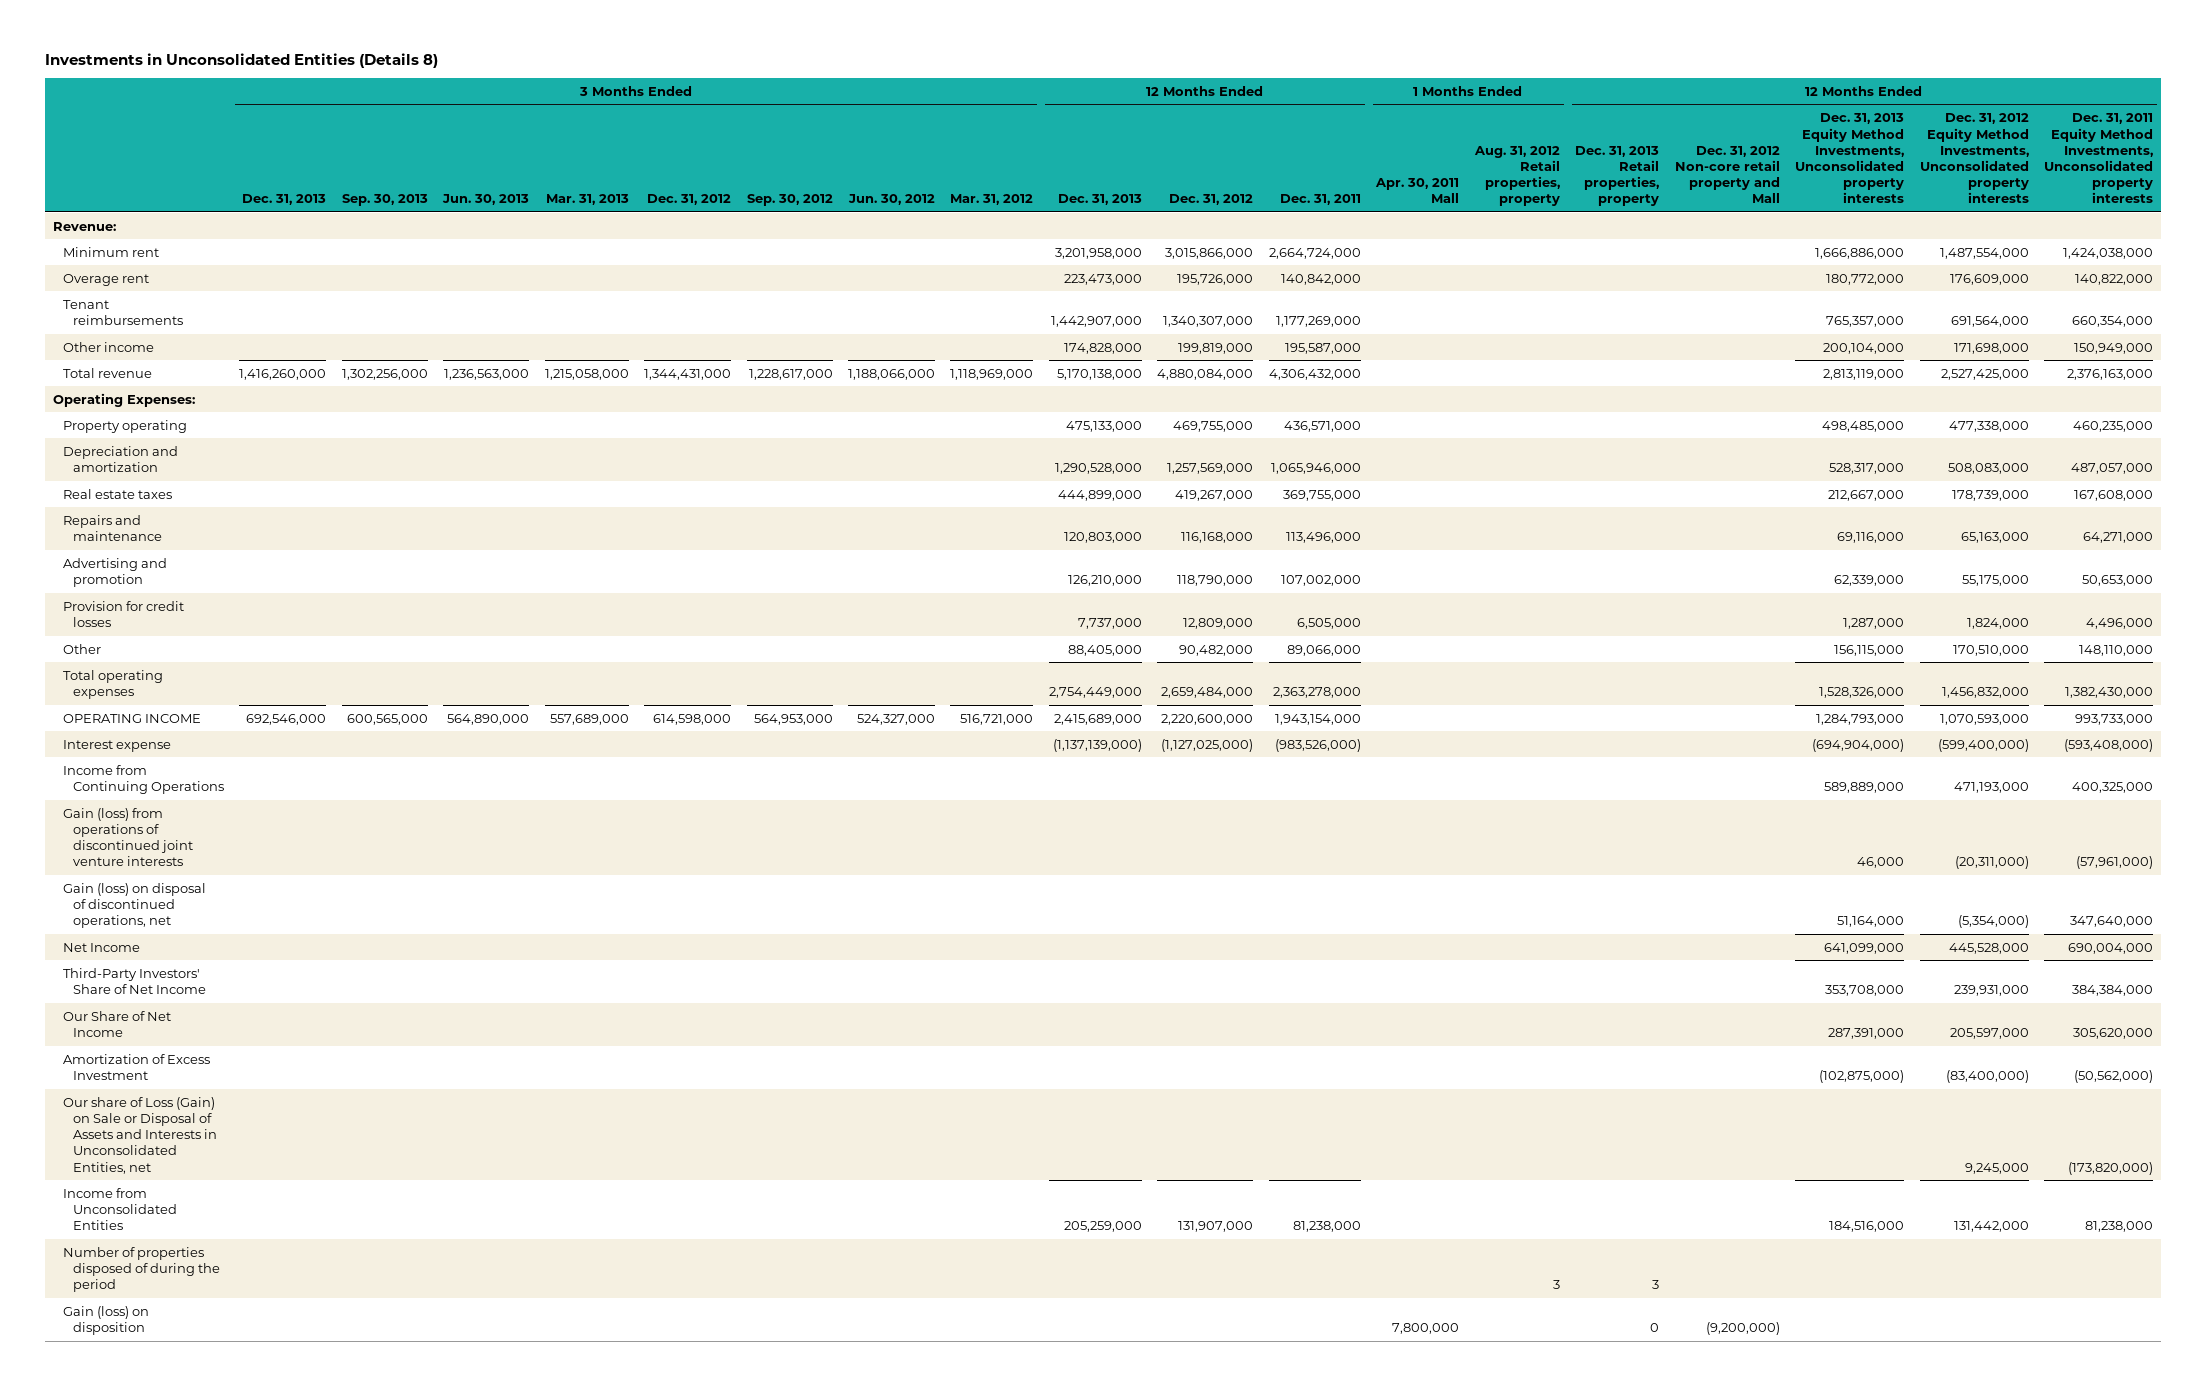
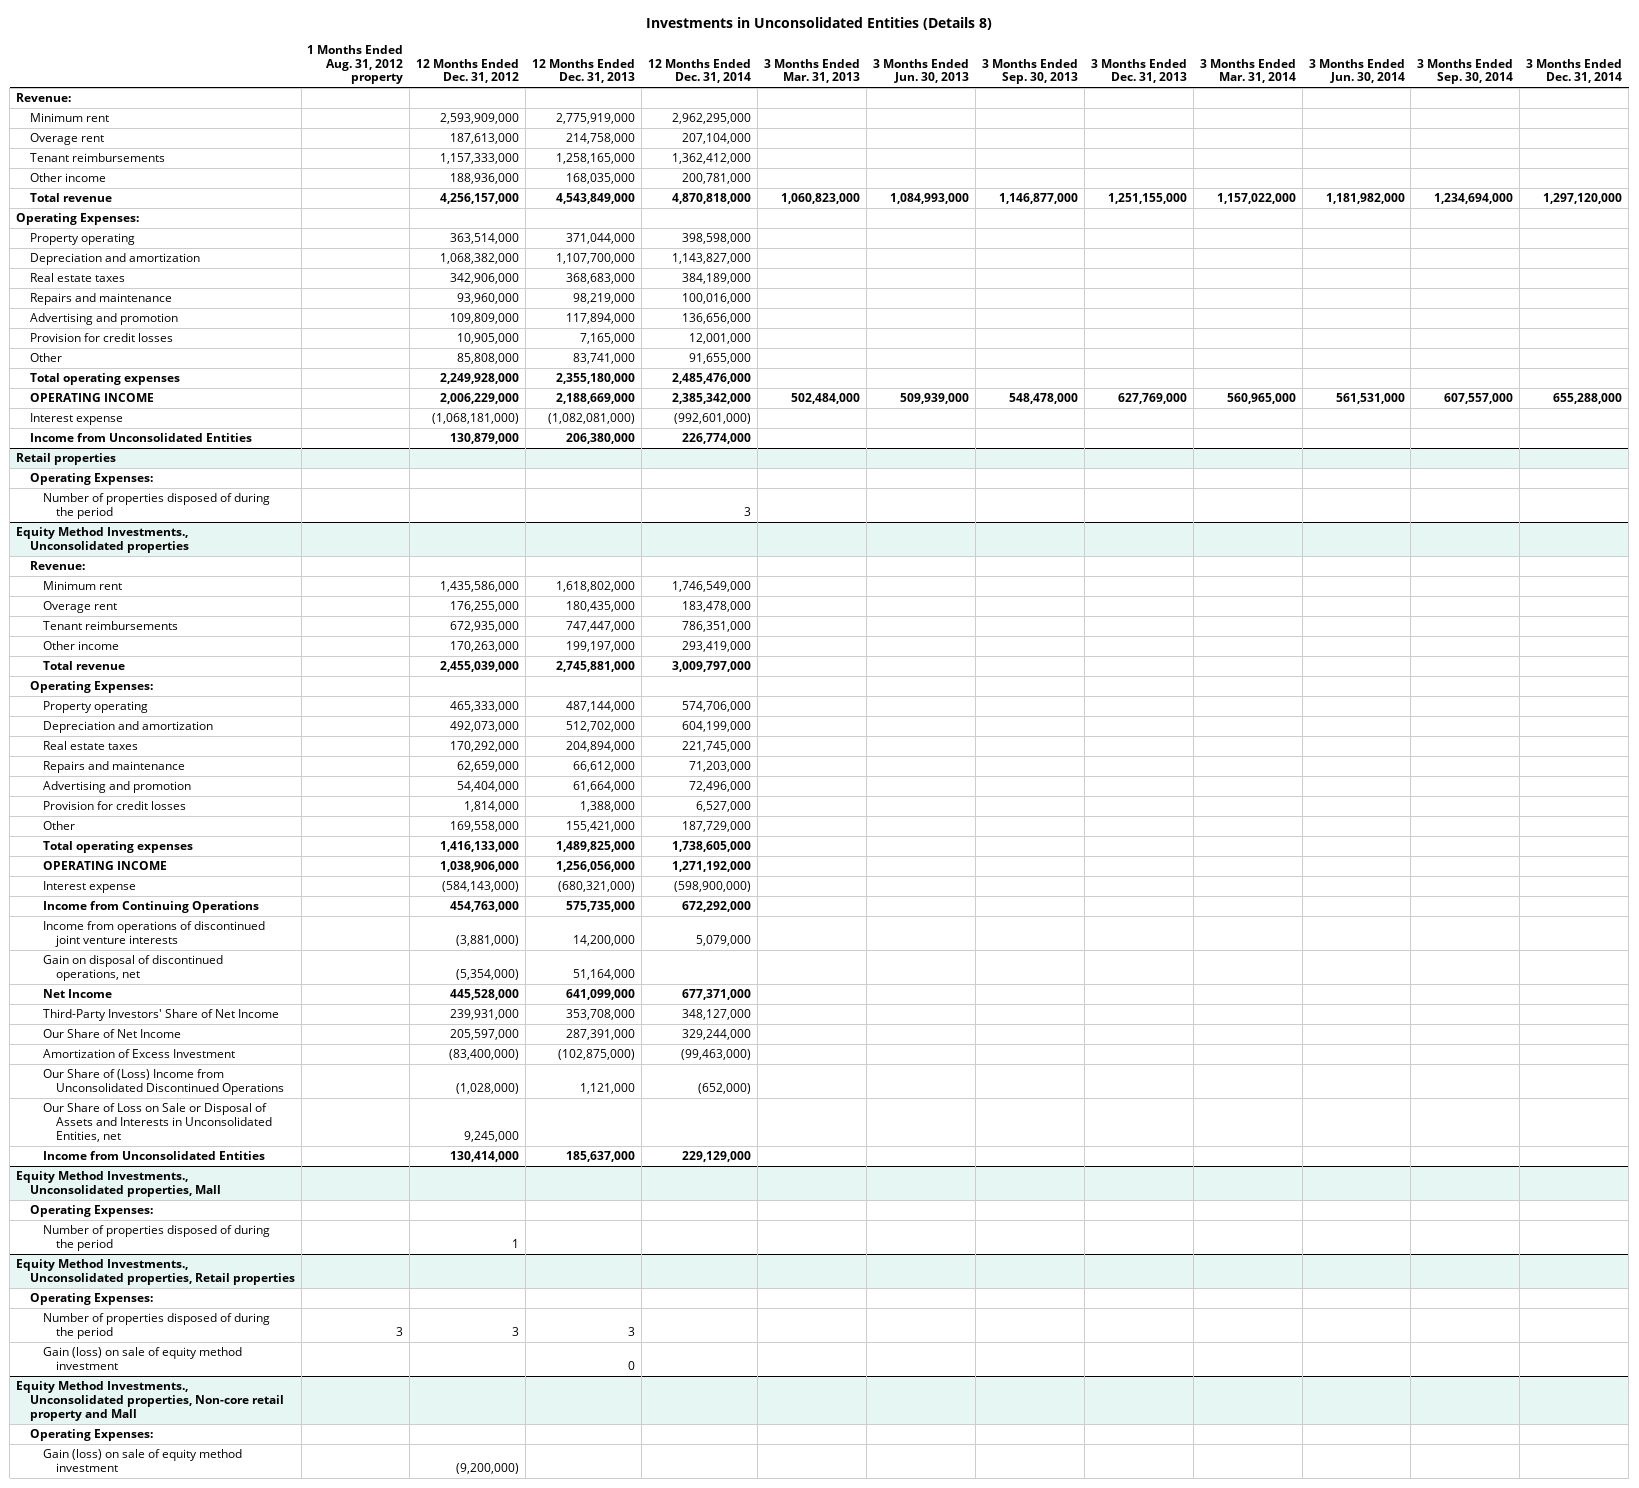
- | 3 Months Ended Dec. 31, 2013 | 3 Months Ended Sep. 30, 2013 | 3 Months Ended Jun. 30, 2013 | 3 Months Ended Mar. 31, 2013 | 3 Months Ended Dec. 31, 2012 | 3 Months Ended Sep. 30, 2012 | 3 Months Ended Jun. 30, 2012 | 3 Months Ended Mar. 31, 2012 | 12 Months Ended Dec. 31, 2013 | 12 Months Ended Dec. 31, 2012 | 12 Months Ended Dec. 31, 2011 | 1 Months Ended Apr. 30, 2011 Mall | 1 Months Ended Aug. 31, 2012 Retail properties, property | 12 Months Ended Dec. 31, 2013 Retail properties, property | 12 Months Ended Dec. 31, 2012 Non-core retail property and Mall | 12 Months Ended Dec. 31, 2013 Equity Method Investments, Unconsolidated property interests | 12 Months Ended Dec. 31, 2012 Equity Method Investments, Unconsolidated property interests | 12 Months Ended Dec. 31, 2011 Equity Method Investments, Unconsolidated property interests
+ | 1 Months Ended Aug. 31, 2012 property | 12 Months Ended Dec. 31, 2012 | 12 Months Ended Dec. 31, 2013 | 12 Months Ended Dec. 31, 2014 | 3 Months Ended Mar. 31, 2013 | 3 Months Ended Jun. 30, 2013 | 3 Months Ended Sep. 30, 2013 | 3 Months Ended Dec. 31, 2013 | 3 Months Ended Mar. 31, 2014 | 3 Months Ended Jun. 30, 2014 | 3 Months Ended Sep. 30, 2014 | 3 Months Ended Dec. 31, 2014
- Minimum rent | | | | | | | | | 3,201,958,000 | 3,015,866,000 | 2,664,724,000 | | | | | 1,666,886,000 | 1,487,554,000 | 1,424,038,000
- Overage rent | | | | | | | | | 223,473,000 | 195,726,000 | 140,842,000 | | | | | 180,772,000 | 176,609,000 | 140,822,000
- Tenant reimbursements | | | | | | | | | 1,442,907,000 | 1,340,307,000 | 1,177,269,000 | | | | | 765,357,000 | 691,564,000 | 660,354,000
- Other income | | | | | | | | | 174,828,000 | 199,819,000 | 195,587,000 | | | | | 200,104,000 | 171,698,000 | 150,949,000
- Total revenue | 1,416,260,000 | 1,302,256,000 | 1,236,563,000 | 1,215,058,000 | 1,344,431,000 | 1,228,617,000 | 1,188,066,000 | 1,118,969,000 | 5,170,138,000 | 4,880,084,000 | 4,306,432,000 | | | | | 2,813,119,000 | 2,527,425,000 | 2,376,163,000
+ Minimum rent | | 2,593,909,000 | 2,775,919,000 | 2,962,295,000 | | | | | | | |
+ Overage rent | | 187,613,000 | 214,758,000 | 207,104,000 | | | | | | | |
+ Tenant reimbursements | | 1,157,333,000 | 1,258,165,000 | 1,362,412,000 | | | | | | | |
+ Other income | | 188,936,000 | 168,035,000 | 200,781,000 | | | | | | | |
+ Total revenue | | 4,256,157,000 | 4,543,849,000 | 4,870,818,000 | 1,060,823,000 | 1,084,993,000 | 1,146,877,000 | 1,251,155,000 | 1,157,022,000 | 1,181,982,000 | 1,234,694,000 | 1,297,120,000
- Property operating | | | | | | | | | 475,133,000 | 469,755,000 | 436,571,000 | | | | | 498,485,000 | 477,338,000 | 460,235,000
- Depreciation and amortization | | | | | | | | | 1,290,528,000 | 1,257,569,000 | 1,065,946,000 | | | | | 528,317,000 | 508,083,000 | 487,057,000
- Real estate taxes | | | | | | | | | 444,899,000 | 419,267,000 | 369,755,000 | | | | | 212,667,000 | 178,739,000 | 167,608,000
- Repairs and maintenance | | | | | | | | | 120,803,000 | 116,168,000 | 113,496,000 | | | | | 69,116,000 | 65,163,000 | 64,271,000
- Advertising and promotion | | | | | | | | | 126,210,000 | 118,790,000 | 107,002,000 | | | | | 62,339,000 | 55,175,000 | 50,653,000
- Provision for credit losses | | | | | | | | | 7,737,000 | 12,809,000 | 6,505,000 | | | | | 1,287,000 | 1,824,000 | 4,496,000
- Other | | | | | | | | | 88,405,000 | 90,482,000 | 89,066,000 | | | | | 156,115,000 | 170,510,000 | 148,110,000
- Total operating expenses | | | | | | | | | 2,754,449,000 | 2,659,484,000 | 2,363,278,000 | | | | | 1,528,326,000 | 1,456,832,000 | 1,382,430,000
- OPERATING INCOME | 692,546,000 | 600,565,000 | 564,890,000 | 557,689,000 | 614,598,000 | 564,953,000 | 524,327,000 | 516,721,000 | 2,415,689,000 | 2,220,600,000 | 1,943,154,000 | | | | | 1,284,793,000 | 1,070,593,000 | 993,733,000
- Interest expense | | | | | | | | | (1,137,139,000) | (1,127,025,000) | (983,526,000) | | | | | (694,904,000) | (599,400,000) | (593,408,000)
- Income from Continuing Operations | | | | | | | | | | | | | | | | 589,889,000 | 471,193,000 | 400,325,000
- Gain (loss) from operations of discontinued joint venture interests | | | | | | | | | | | | | | | | 46,000 | (20,311,000) | (57,961,000)
- Gain (loss) on disposal of discontinued operations, net | | | | | | | | | | | | | | | | 51,164,000 | (5,354,000) | 347,640,000
- Net Income | | | | | | | | | | | | | | | | 641,099,000 | 445,528,000 | 690,004,000
- Third-Party Investors' Share of Net Income | | | | | | | | | | | | | | | | 353,708,000 | 239,931,000 | 384,384,000
- Our Share of Net Income | | | | | | | | | | | | | | | | 287,391,000 | 205,597,000 | 305,620,000
- Amortization of Excess Investment | | | | | | | | | | | | | | | | (102,875,000) | (83,400,000) | (50,562,000)
- Our share of Loss (Gain) on Sale or Disposal of Assets and Interests in Unconsolidated Entities, net | | | | | | | | | | | | | | | | | 9,245,000 | (173,820,000)
- Income from Unconsolidated Entities | | | | | | | | | 205,259,000 | 131,907,000 | 81,238,000 | | | | | 184,516,000 | 131,442,000 | 81,238,000
+ Property operating | | 363,514,000 | 371,044,000 | 398,598,000 | | | | | | | |
+ Depreciation and amortization | | 1,068,382,000 | 1,107,700,000 | 1,143,827,000 | | | | | | | |
+ Real estate taxes | | 342,906,000 | 368,683,000 | 384,189,000 | | | | | | | |
+ Repairs and maintenance | | 93,960,000 | 98,219,000 | 100,016,000 | | | | | | | |
+ Advertising and promotion | | 109,809,000 | 117,894,000 | 136,656,000 | | | | | | | |
+ Provision for credit losses | | 10,905,000 | 7,165,000 | 12,001,000 | | | | | | | |
+ Other | | 85,808,000 | 83,741,000 | 91,655,000 | | | | | | | |
+ Total operating expenses | | 2,249,928,000 | 2,355,180,000 | 2,485,476,000 | | | | | | | |
+ OPERATING INCOME | | 2,006,229,000 | 2,188,669,000 | 2,385,342,000 | 502,484,000 | 509,939,000 | 548,478,000 | 627,769,000 | 560,965,000 | 561,531,000 | 607,557,000 | 655,288,000
+ Interest expense | | (1,068,181,000) | (1,082,081,000) | (992,601,000) | | | | | | | |
+ Income from Unconsolidated Entities | | 130,879,000 | 206,380,000 | 226,774,000 | | | | | | | |
+ Retail properties
+ Operating Expenses:
- Gain (loss) on disposition | | | | | | | | | | | | 7,800,000 | | 0 | (9,200,000) | | |
+ Equity Method Investments., Unconsolidated properties
+ Revenue:
+ Minimum rent | | 1,435,586,000 | 1,618,802,000 | 1,746,549,000 | | | | | | | |
+ Overage rent | | 176,255,000 | 180,435,000 | 183,478,000 | | | | | | | |
+ Tenant reimbursements | | 672,935,000 | 747,447,000 | 786,351,000 | | | | | | | |
+ Other income | | 170,263,000 | 199,197,000 | 293,419,000 | | | | | | | |
+ Total revenue | | 2,455,039,000 | 2,745,881,000 | 3,009,797,000 | | | | | | | |
+ Operating Expenses:
+ Property operating | | 465,333,000 | 487,144,000 | 574,706,000 | | | | | | | |
+ Depreciation and amortization | | 492,073,000 | 512,702,000 | 604,199,000 | | | | | | | |
+ Real estate taxes | | 170,292,000 | 204,894,000 | 221,745,000 | | | | | | | |
+ Repairs and maintenance | | 62,659,000 | 66,612,000 | 71,203,000 | | | | | | | |
+ Advertising and promotion | | 54,404,000 | 61,664,000 | 72,496,000 | | | | | | | |
+ Provision for credit losses | | 1,814,000 | 1,388,000 | 6,527,000 | | | | | | | |
+ Other | | 169,558,000 | 155,421,000 | 187,729,000 | | | | | | | |
+ Total operating expenses | | 1,416,133,000 | 1,489,825,000 | 1,738,605,000 | | | | | | | |
+ OPERATING INCOME | | 1,038,906,000 | 1,256,056,000 | 1,271,192,000 | | | | | | | |
+ Interest expense | | (584,143,000) | (680,321,000) | (598,900,000) | | | | | | | |
+ Income from Continuing Operations | | 454,763,000 | 575,735,000 | 672,292,000 | | | | | | | |
+ Income from operations of discontinued joint venture interests | | (3,881,000) | 14,200,000 | 5,079,000 | | | | | | | |
+ Gain on disposal of discontinued operations, net | | (5,354,000) | 51,164,000 | | | | | | | | |
+ Net Income | | 445,528,000 | 641,099,000 | 677,371,000 | | | | | | | |
+ Third-Party Investors' Share of Net Income | | 239,931,000 | 353,708,000 | 348,127,000 | | | | | | | |
+ Our Share of Net Income | | 205,597,000 | 287,391,000 | 329,244,000 | | | | | | | |
+ Amortization of Excess Investment | | (83,400,000) | (102,875,000) | (99,463,000) | | | | | | | |
+ Our Share of (Loss) Income from Unconsolidated Discontinued Operations | | (1,028,000) | 1,121,000 | (652,000) | | | | | | | |
+ Our Share of Loss on Sale or Disposal of Assets and Interests in Unconsolidated Entities, net | | 9,245,000 | | | | | | | | | |
+ Income from Unconsolidated Entities | | 130,414,000 | 185,637,000 | 229,129,000 | | | | | | | |
+ Equity Method Investments., Unconsolidated properties, Mall
+ Operating Expenses:
+ Number of properties disposed of during the period | | 1 | | | | | | | | | |
+ Equity Method Investments., Unconsolidated properties, Retail properties
+ Operating Expenses:
+ Number of properties disposed of during the period | 3 | 3 | 3 | | | | | | | | |
+ Gain (loss) on sale of equity method investment | | | 0 | | | | | | | | |
+ Equity Method Investments., Unconsolidated properties, Non-core retail property and Mall
+ Operating Expenses:
+ Gain (loss) on sale of equity method investment | | (9,200,000) | | | | | | | | | |

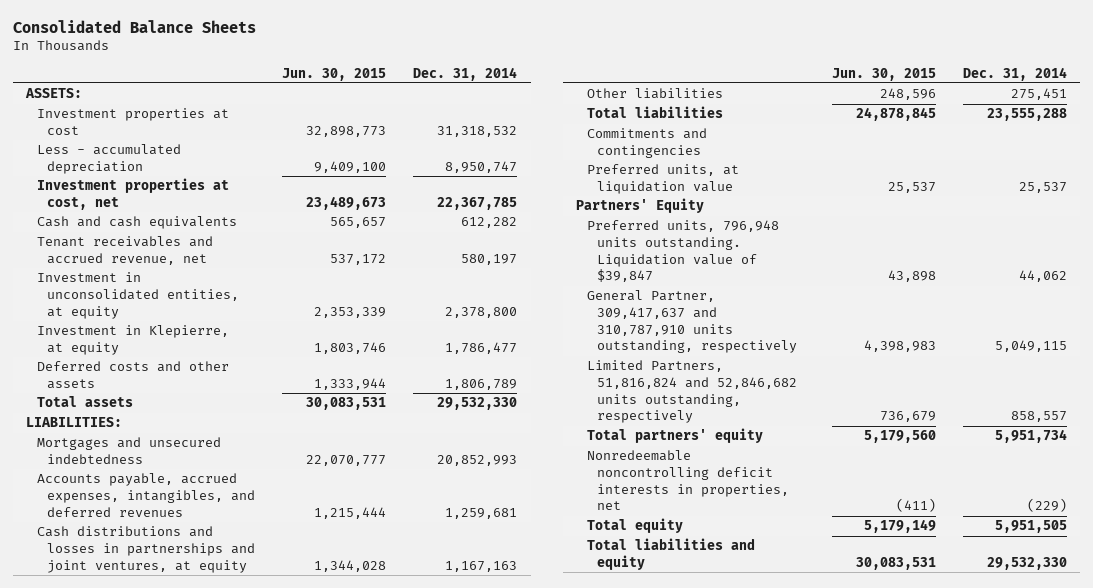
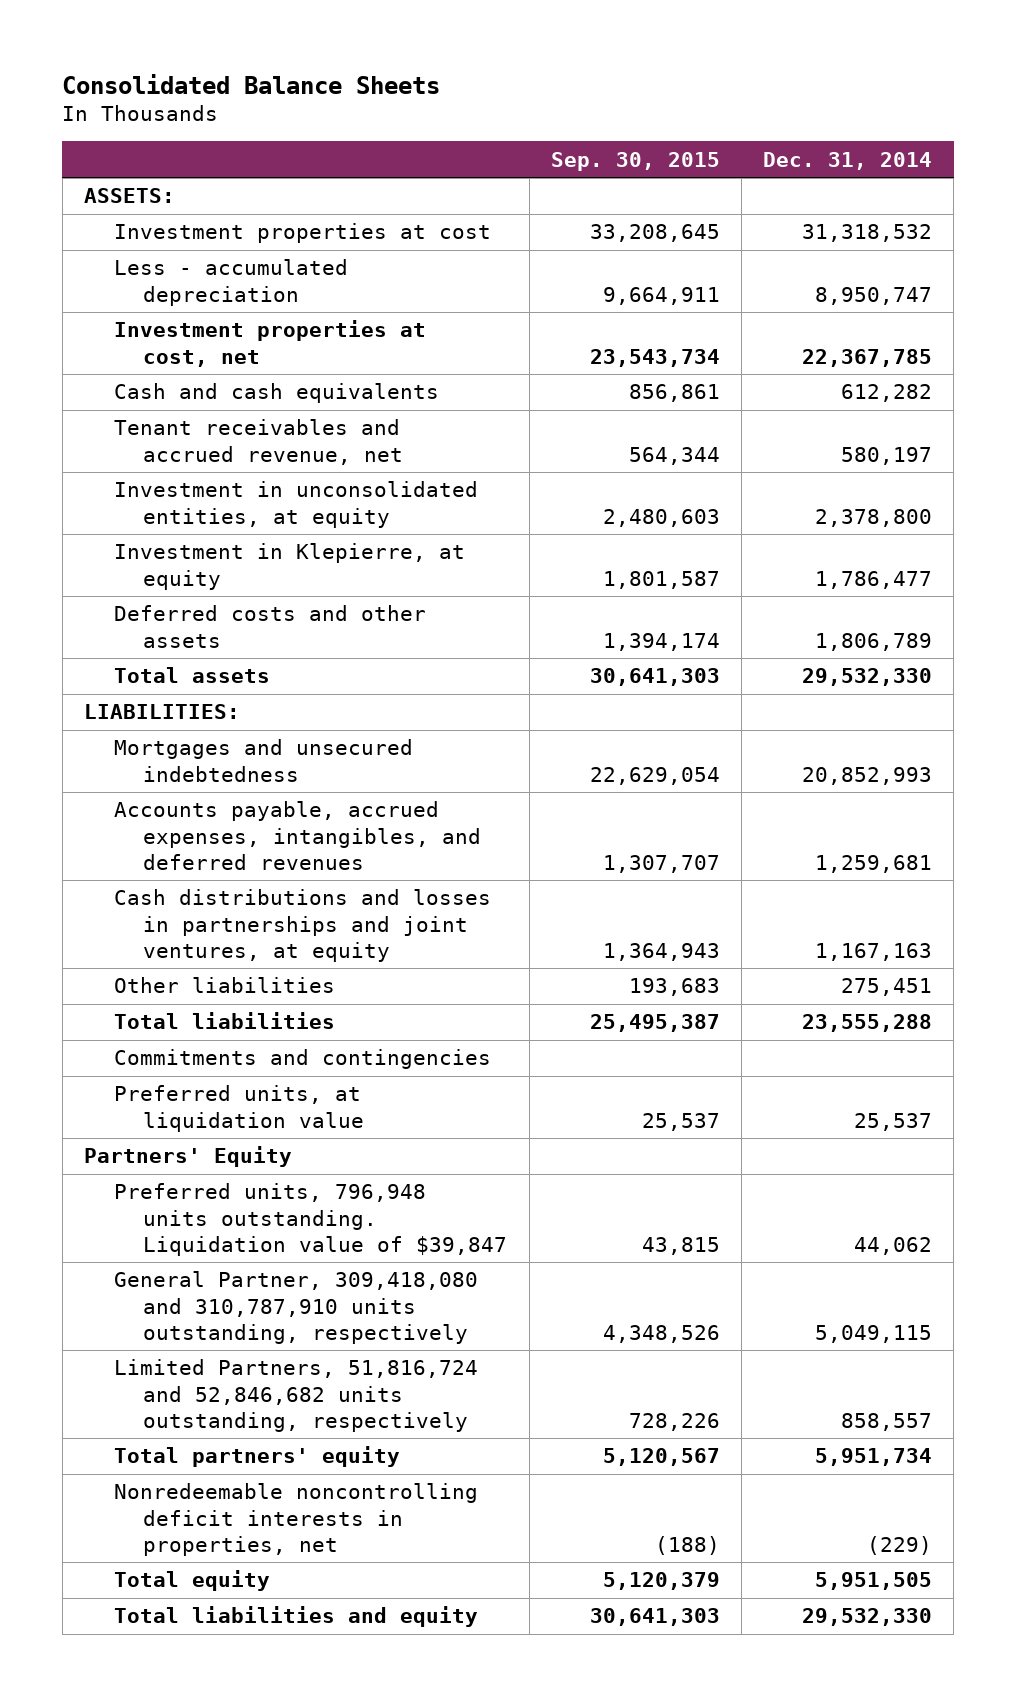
- | Jun. 30, 2015 | Dec. 31, 2014
+ | Sep. 30, 2015 | Dec. 31, 2014
- General Partner, 309,417,637 and 310,787,910 units outstanding, respectively | 4,398,983 | 5,049,115
- Limited Partners, 51,816,824 and 52,846,682 units outstanding, respectively | 736,679 | 858,557
+ General Partner, 309,418,080 and 310,787,910 units outstanding, respectively | 4,348,526 | 5,049,115
+ Limited Partners, 51,816,724 and 52,846,682 units outstanding, respectively | 728,226 | 858,557

